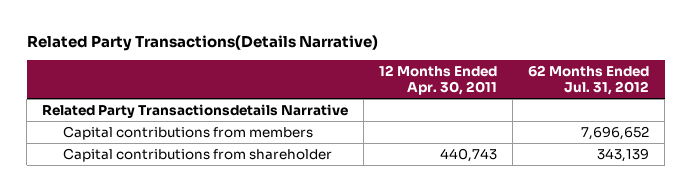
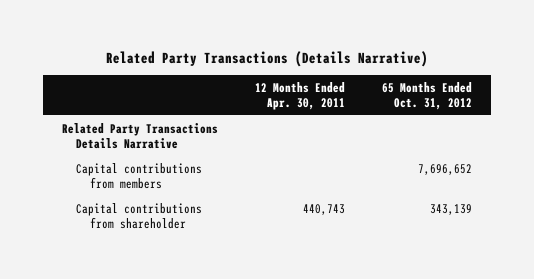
- Related Party Transactions(Details Narrative)
+ Related Party Transactions (Details Narrative)
- | 12 Months Ended Apr. 30, 2011 | 62 Months Ended Jul. 31, 2012
+ | 12 Months Ended Apr. 30, 2011 | 65 Months Ended Oct. 31, 2012
- Related Party Transactionsdetails Narrative
+ Related Party Transactions Details Narrative

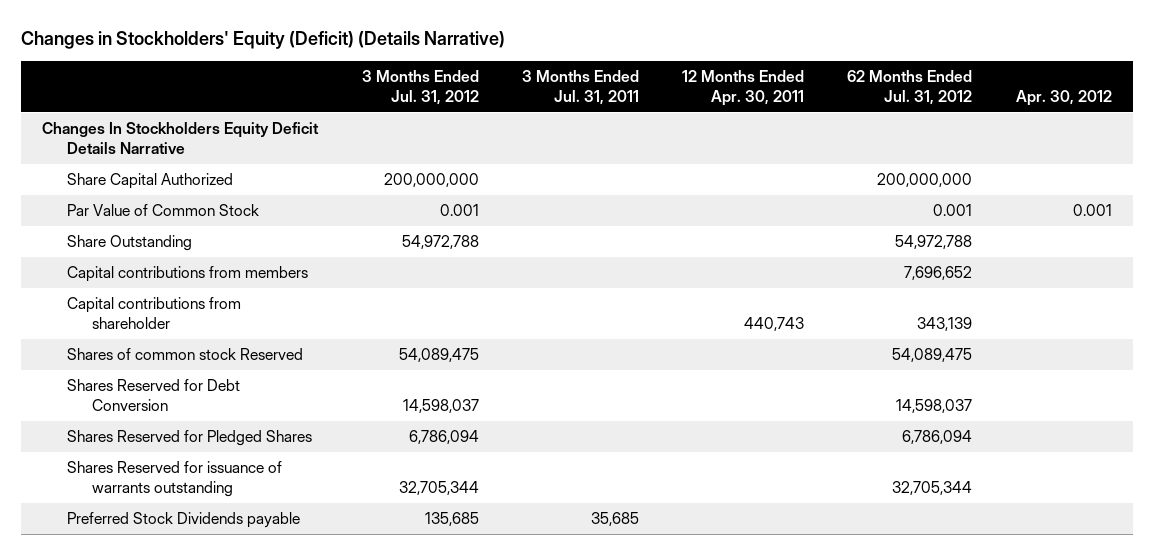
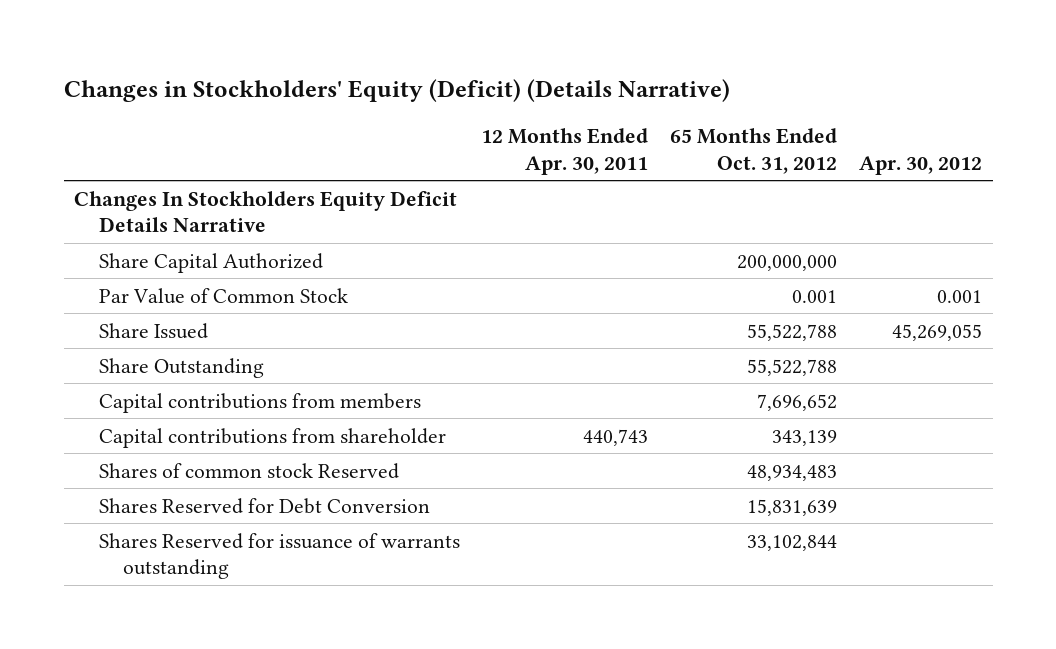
- | 3 Months Ended Jul. 31, 2012 | 3 Months Ended Jul. 31, 2011 | 12 Months Ended Apr. 30, 2011 | 62 Months Ended Jul. 31, 2012 | Apr. 30, 2012
+ | 12 Months Ended Apr. 30, 2011 | 65 Months Ended Oct. 31, 2012 | Apr. 30, 2012
+ Share Issued | | 55,522,788 | 45,269,055
- Shares Reserved for Pledged Shares | 6,786,094 | | | 6,786,094 |
- Preferred Stock Dividends payable | 135,685 | 35,685 | | |

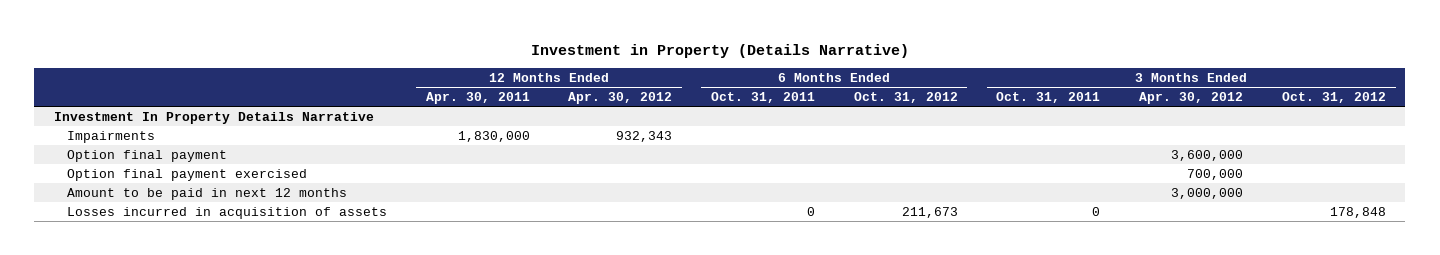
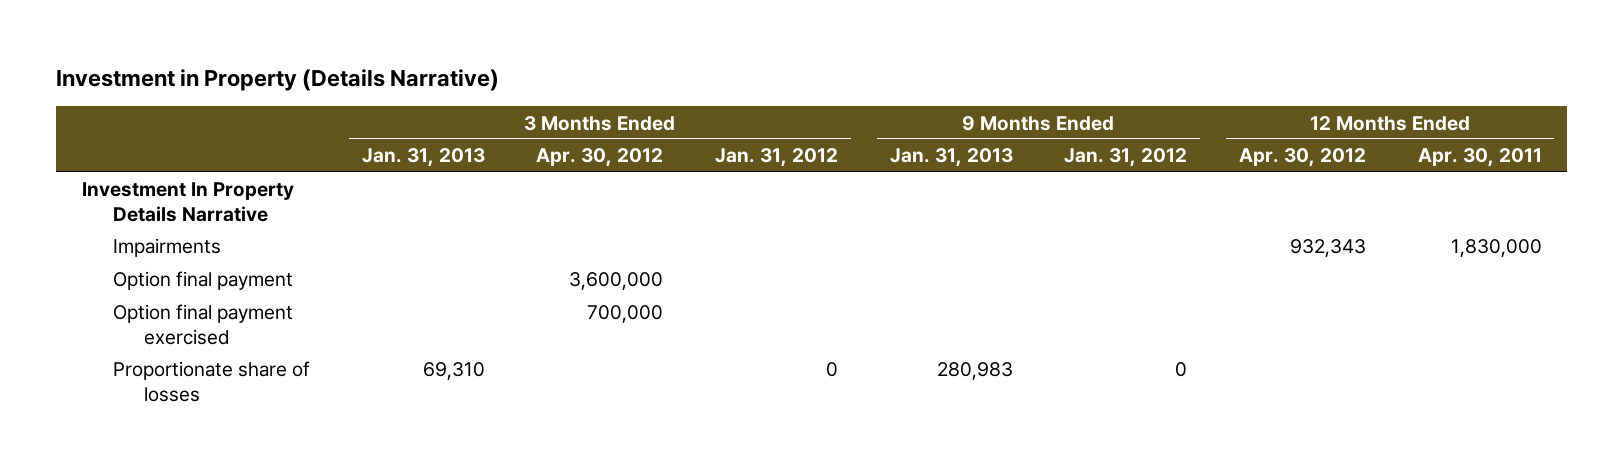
- | 12 Months Ended Apr. 30, 2011 | 12 Months Ended Apr. 30, 2012 | 6 Months Ended Oct. 31, 2011 | 6 Months Ended Oct. 31, 2012 | 3 Months Ended Oct. 31, 2011 | 3 Months Ended Apr. 30, 2012 | 3 Months Ended Oct. 31, 2012
+ | 3 Months Ended Jan. 31, 2013 | 3 Months Ended Apr. 30, 2012 | 3 Months Ended Jan. 31, 2012 | 9 Months Ended Jan. 31, 2013 | 9 Months Ended Jan. 31, 2012 | 12 Months Ended Apr. 30, 2012 | 12 Months Ended Apr. 30, 2011
- Amount to be paid in next 12 months | | | | | | 3,000,000 |
- Losses incurred in acquisition of assets | | | 0 | 211,673 | 0 | | 178,848
+ Proportionate share of losses | 69,310 | | 0 | 280,983 | 0 | |

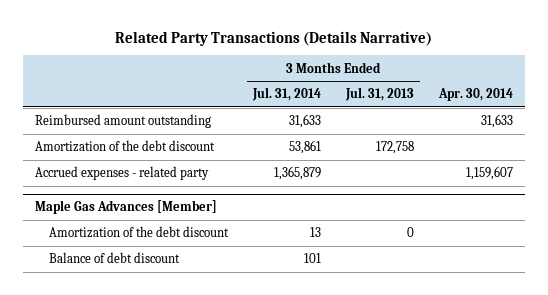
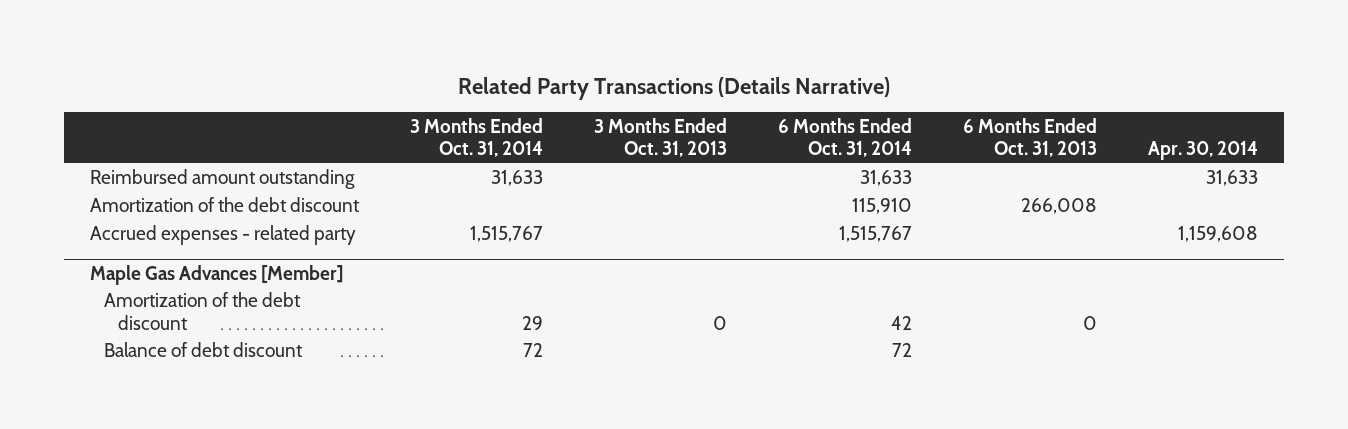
- | 3 Months Ended Jul. 31, 2014 | 3 Months Ended Jul. 31, 2013 | Apr. 30, 2014
+ | 3 Months Ended Oct. 31, 2014 | 3 Months Ended Oct. 31, 2013 | 6 Months Ended Oct. 31, 2014 | 6 Months Ended Oct. 31, 2013 | Apr. 30, 2014
- Accrued expenses - related party | 1,365,879 | | 1,159,607
+ Accrued expenses - related party | 1,515,767 | | 1,515,767 | | 1,159,608

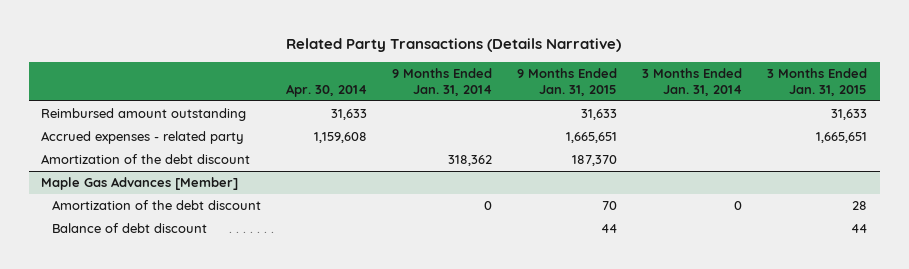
- | 3 Months Ended Oct. 31, 2014 | 3 Months Ended Oct. 31, 2013 | 6 Months Ended Oct. 31, 2014 | 6 Months Ended Oct. 31, 2013 | Apr. 30, 2014
+ | Apr. 30, 2014 | 9 Months Ended Jan. 31, 2014 | 9 Months Ended Jan. 31, 2015 | 3 Months Ended Jan. 31, 2014 | 3 Months Ended Jan. 31, 2015
moved down: Amortization of the debt discount | | 318,362 | 187,370 | |

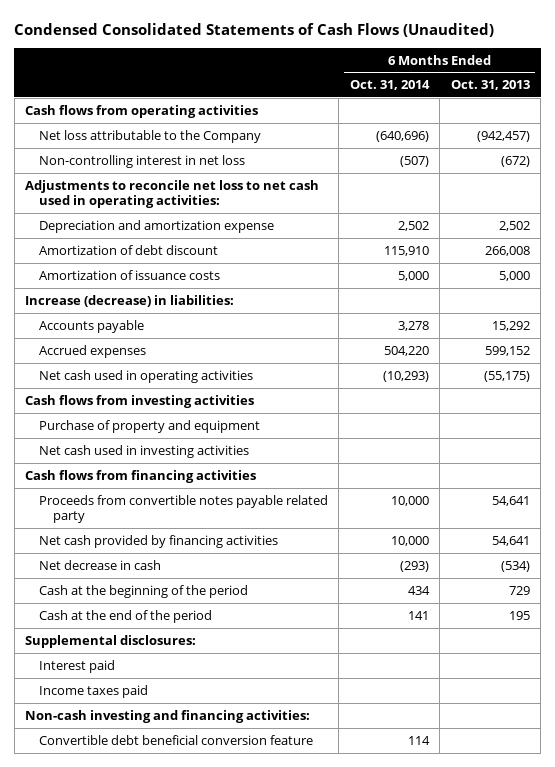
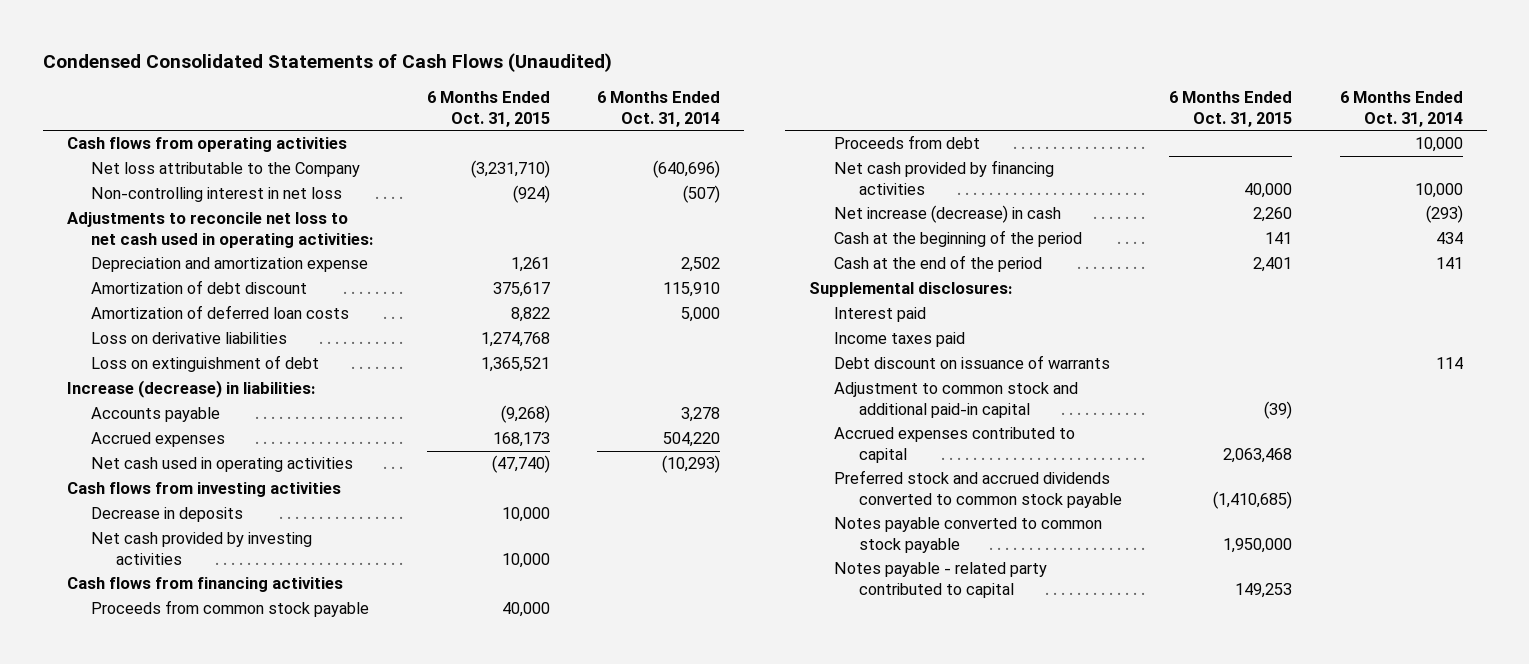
- | 6 Months Ended Oct. 31, 2014 | 6 Months Ended Oct. 31, 2013
+ | 6 Months Ended Oct. 31, 2015 | 6 Months Ended Oct. 31, 2014
- Amortization of issuance costs | 5,000 | 5,000
+ Amortization of deferred loan costs | 8,822 | 5,000
+ Loss on derivative liabilities | 1,274,768 |
+ Loss on extinguishment of debt | 1,365,521 |
- Purchase of property and equipment
- Net cash used in investing activities
+ Decrease in deposits | 10,000 |
+ Net cash provided by investing activities | 10,000 |
- Proceeds from convertible notes payable related party | 10,000 | 54,641
+ Proceeds from common stock payable | 40,000 |
+ Proceeds from debt | | 10,000
- Net decrease in cash | (293) | (534)
+ Net increase (decrease) in cash | 2,260 | (293)
- Non-cash investing and financing activities:
- Convertible debt beneficial conversion feature | 114 |
+ Debt discount on issuance of warrants | | 114
+ Adjustment to common stock and additional paid-in capital | (39) |
+ Accrued expenses contributed to capital | 2,063,468 |
+ Preferred stock and accrued dividends converted to common stock payable | (1,410,685) |
+ Notes payable converted to common stock payable | 1,950,000 |
+ Notes payable - related party contributed to capital | 149,253 |

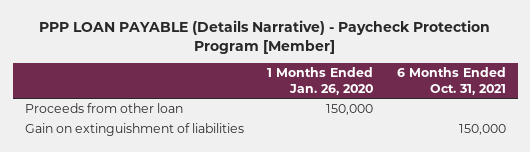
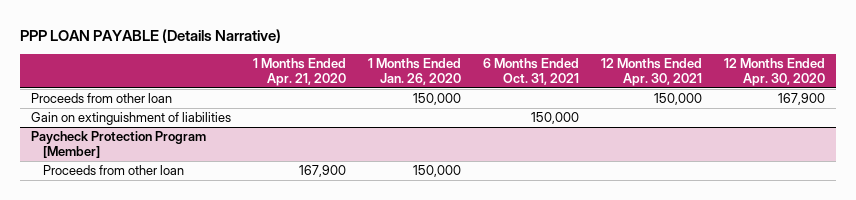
- PPP LOAN PAYABLE (Details Narrative) - Paycheck Protection Program [Member]
+ PPP LOAN PAYABLE (Details Narrative)
- | 1 Months Ended Jan. 26, 2020 | 6 Months Ended Oct. 31, 2021
+ | 1 Months Ended Apr. 21, 2020 | 1 Months Ended Jan. 26, 2020 | 6 Months Ended Oct. 31, 2021 | 12 Months Ended Apr. 30, 2021 | 12 Months Ended Apr. 30, 2020
+ Paycheck Protection Program [Member]
+ Proceeds from other loan | 167,900 | 150,000 | | |

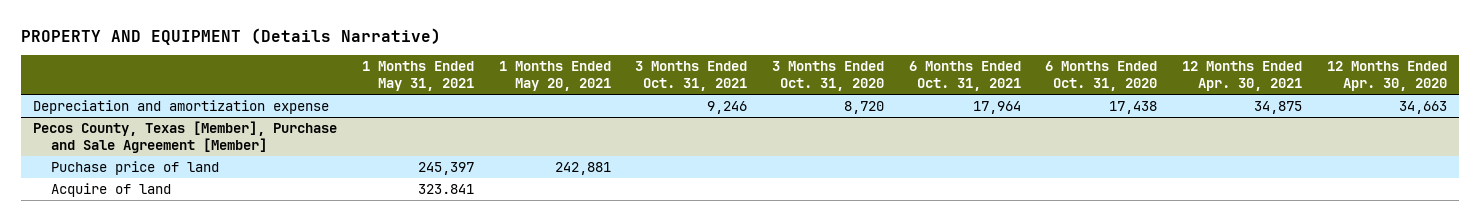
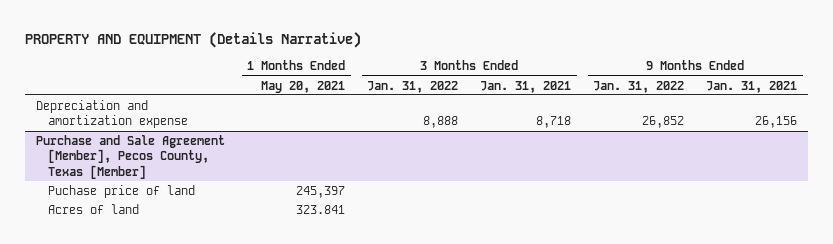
- | 1 Months Ended May 31, 2021 | 1 Months Ended May 20, 2021 | 3 Months Ended Oct. 31, 2021 | 3 Months Ended Oct. 31, 2020 | 6 Months Ended Oct. 31, 2021 | 6 Months Ended Oct. 31, 2020 | 12 Months Ended Apr. 30, 2021 | 12 Months Ended Apr. 30, 2020
+ | 1 Months Ended May 20, 2021 | 3 Months Ended Jan. 31, 2022 | 3 Months Ended Jan. 31, 2021 | 9 Months Ended Jan. 31, 2022 | 9 Months Ended Jan. 31, 2021
- Pecos County, Texas [Member], Purchase and Sale Agreement [Member]
- Puchase price of land | 245,397 | 242,881 | | | | | |
- Acquire of land | 323.841 | | | | | | |
+ Purchase and Sale Agreement [Member], Pecos County, Texas [Member]
+ Puchase price of land | 245,397 | | | |
+ Acres of land | 323.841 | | | |

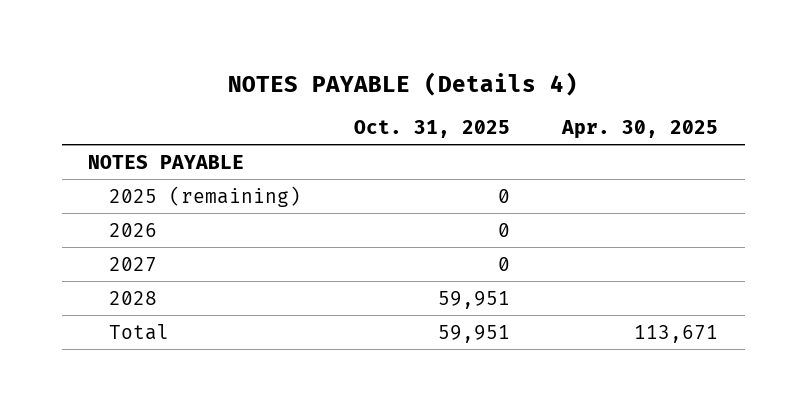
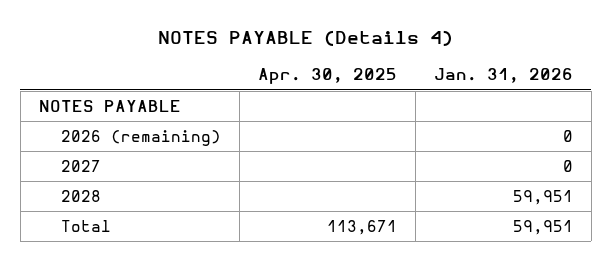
- | Oct. 31, 2025 | Apr. 30, 2025
+ | Apr. 30, 2025 | Jan. 31, 2026
- 2025 (remaining) | 0 |
- 2026 | 0 |
+ 2026 (remaining) | | 0

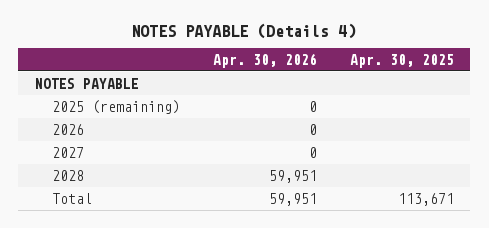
- | Apr. 30, 2025 | Jan. 31, 2026
+ | Apr. 30, 2026 | Apr. 30, 2025
- 2026 (remaining) | | 0
+ 2025 (remaining) | 0 |
+ 2026 | 0 |

